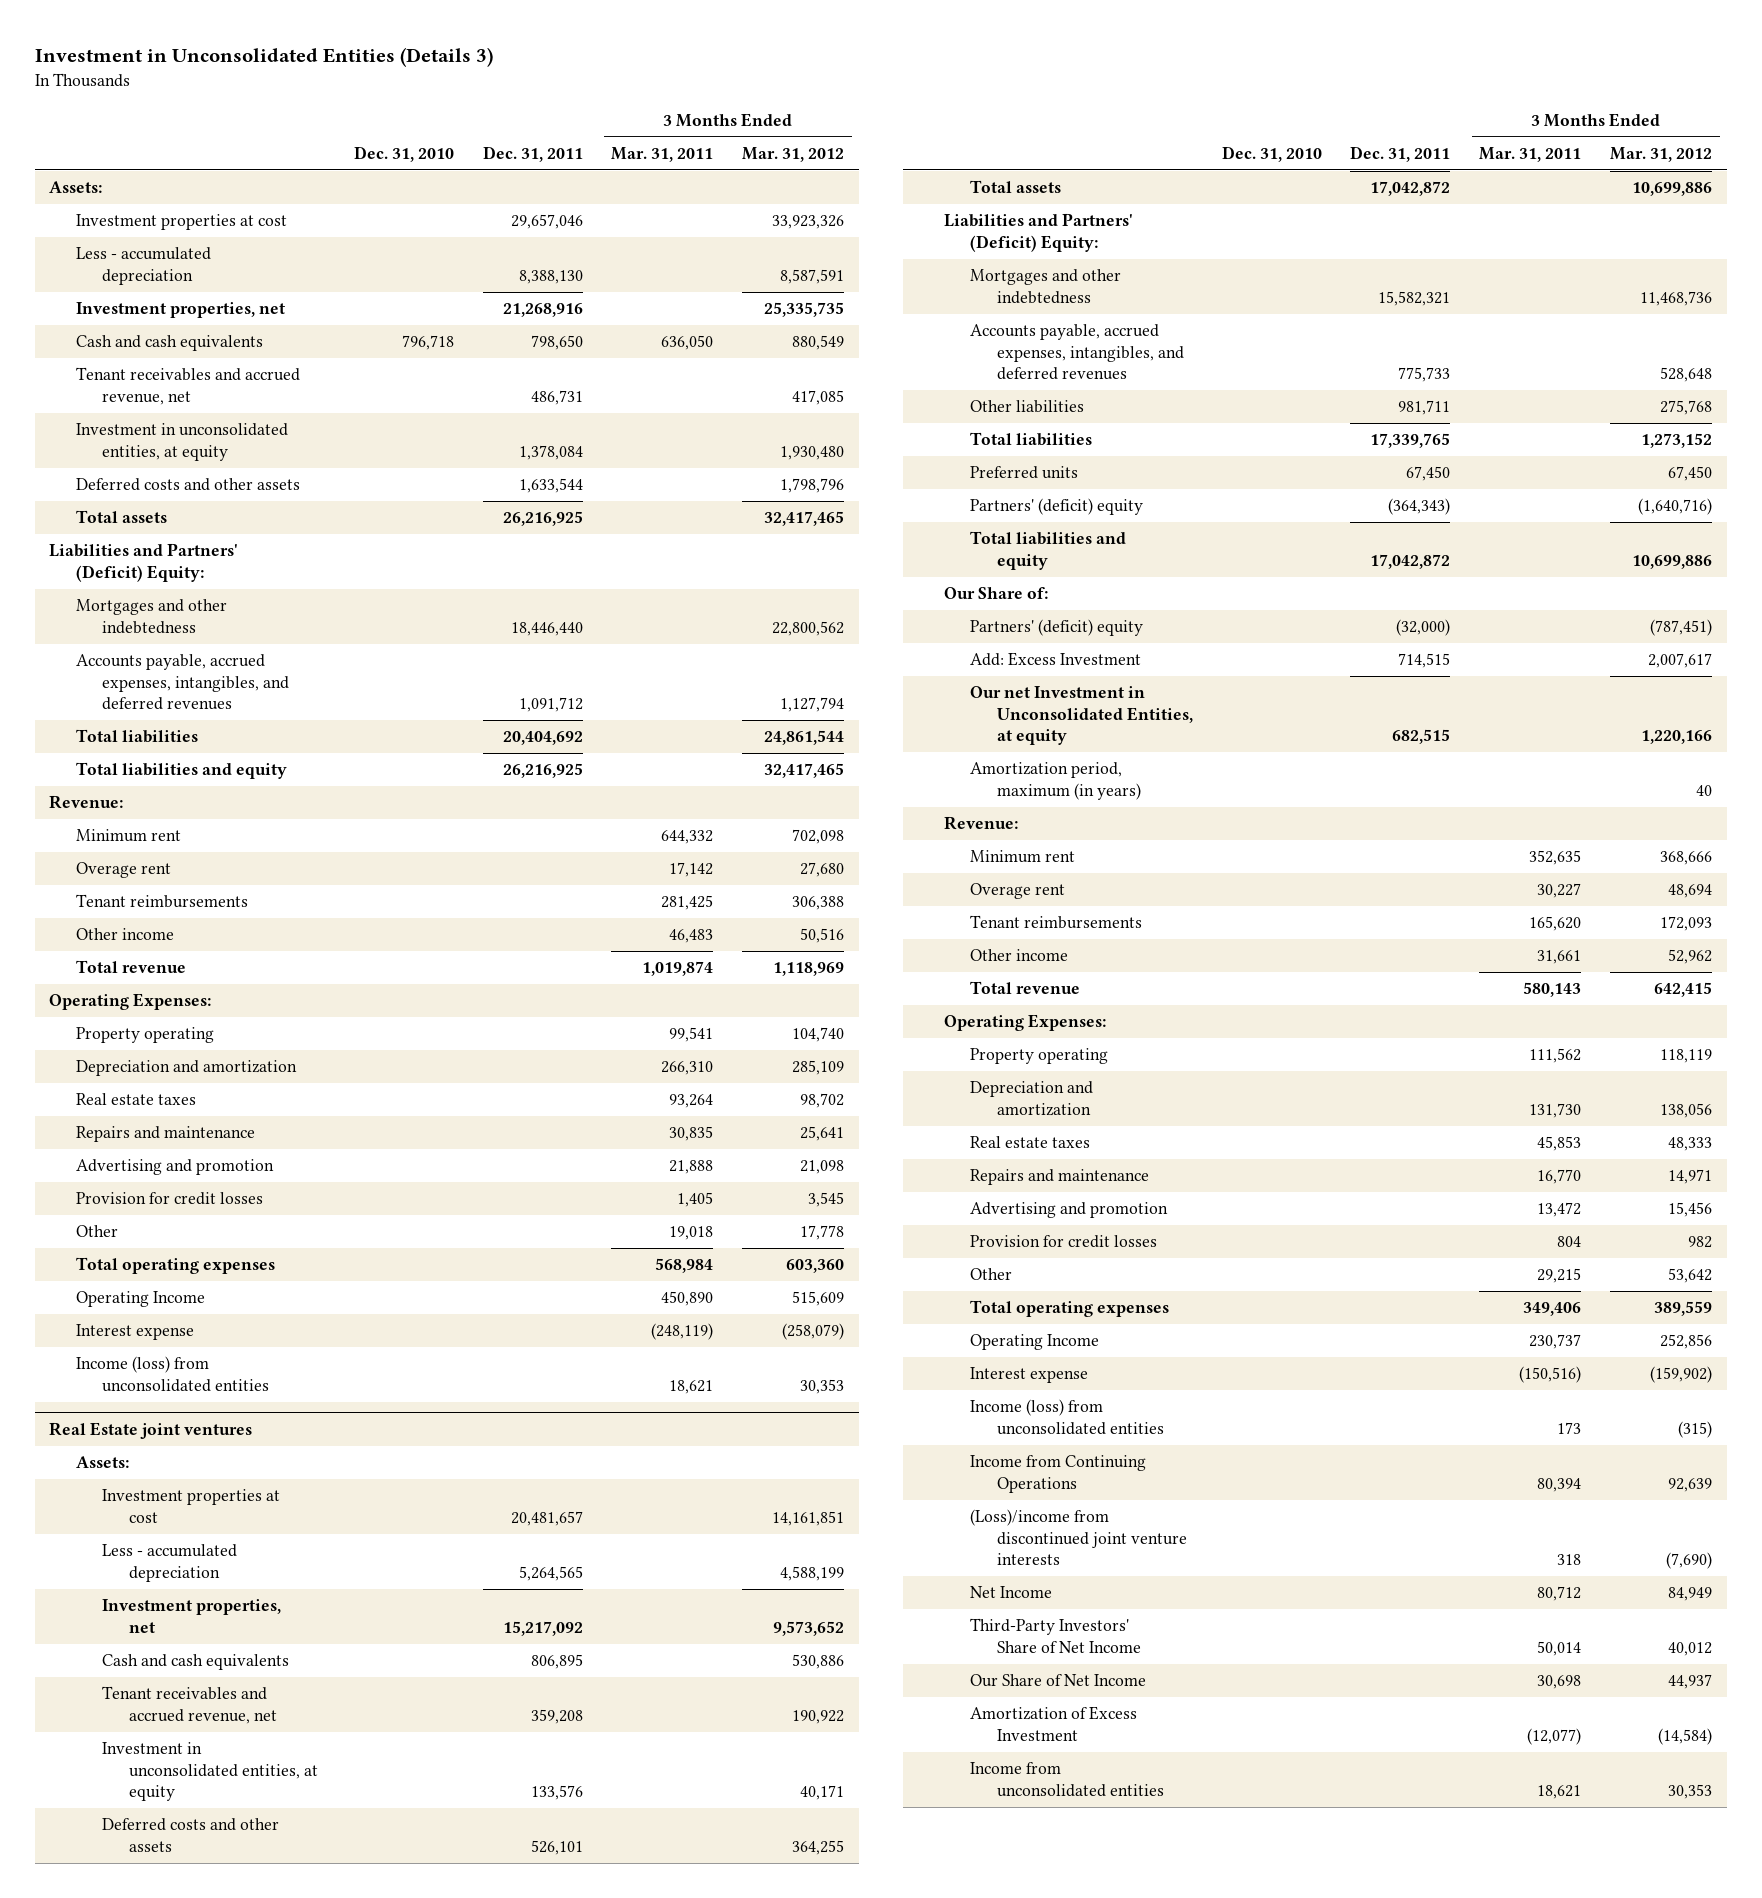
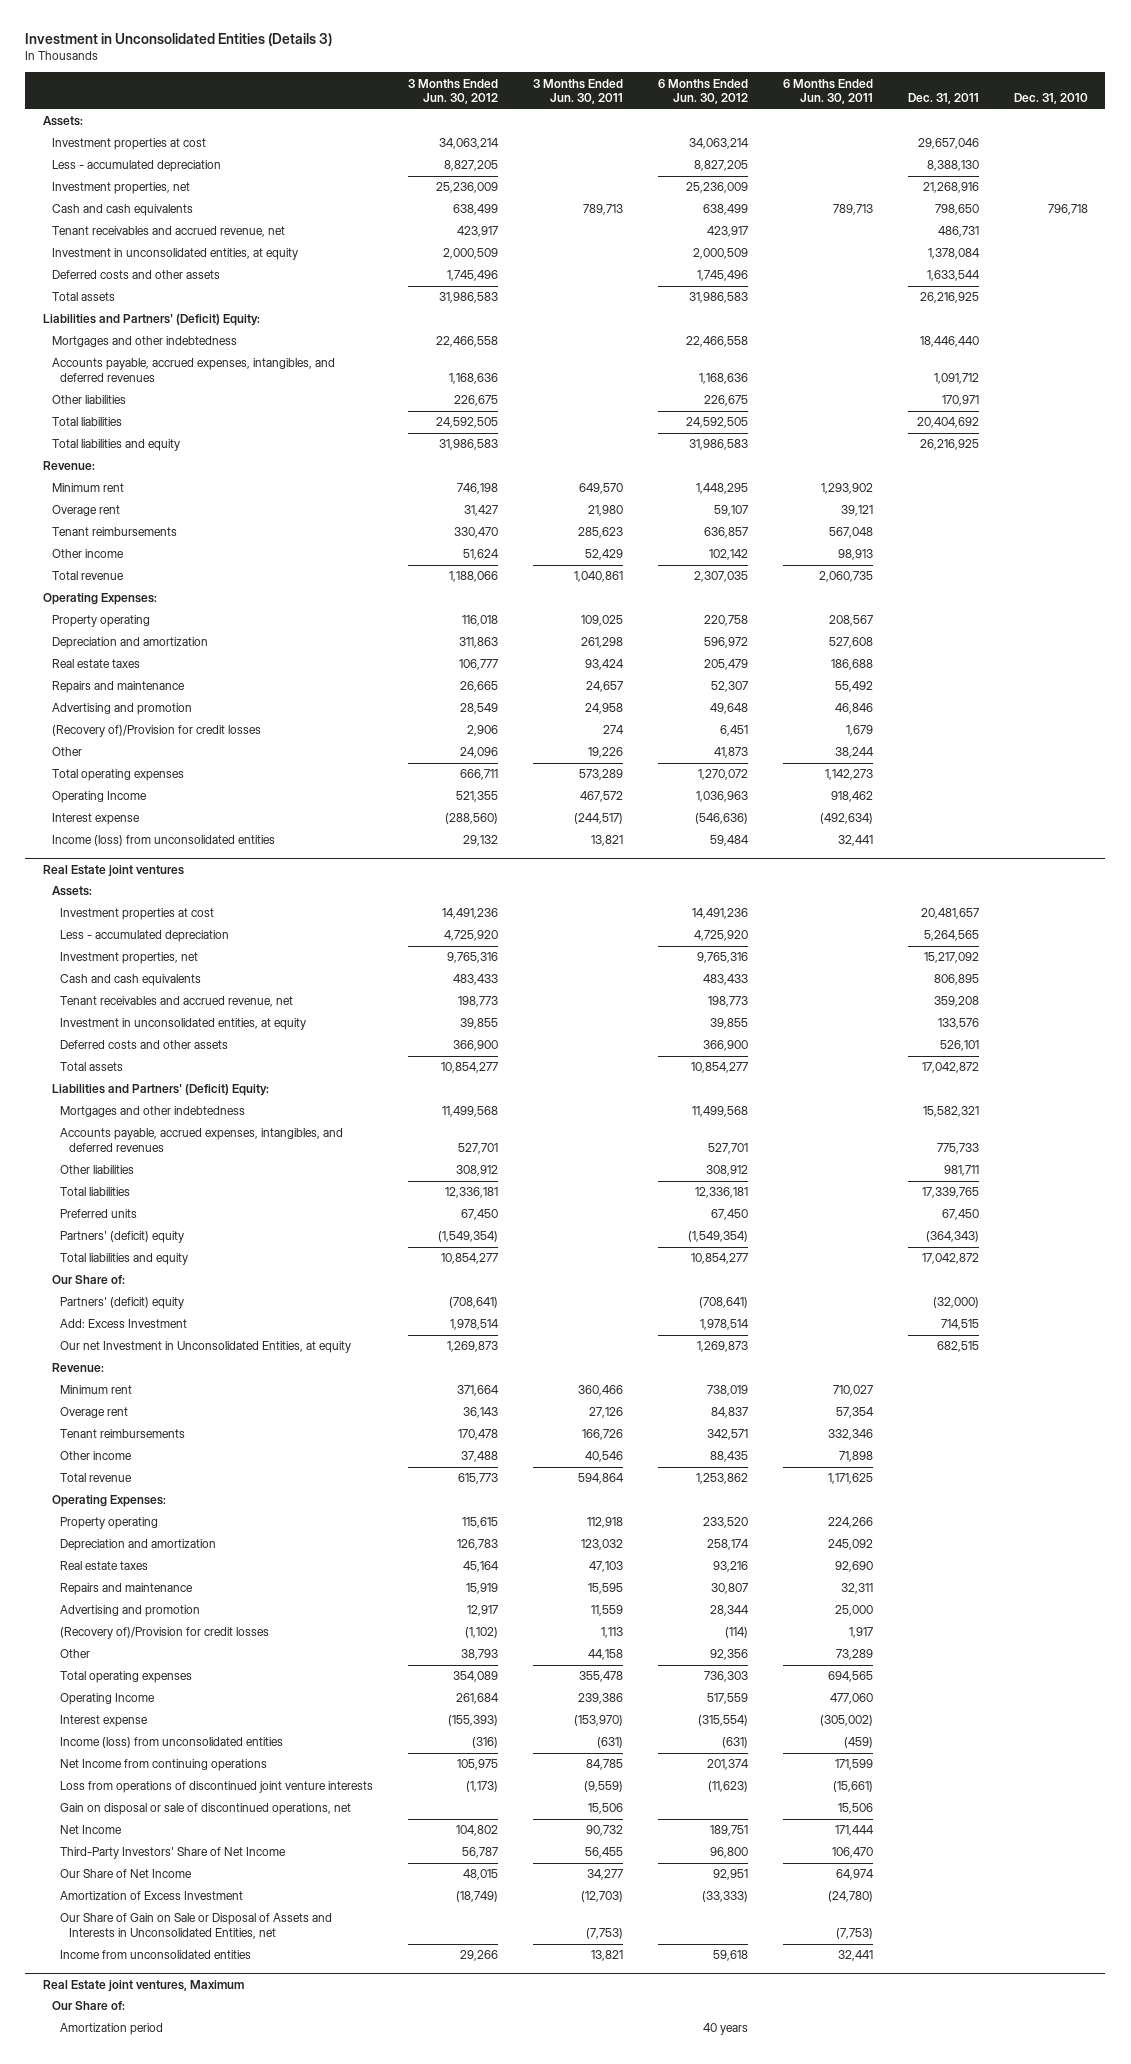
- | Dec. 31, 2010 | Dec. 31, 2011 | 3 Months Ended Mar. 31, 2011 | 3 Months Ended Mar. 31, 2012
+ | 3 Months Ended Jun. 30, 2012 | 3 Months Ended Jun. 30, 2011 | 6 Months Ended Jun. 30, 2012 | 6 Months Ended Jun. 30, 2011 | Dec. 31, 2011 | Dec. 31, 2010
+ Other liabilities | 226,675 | | 226,675 | | 170,971 |
- Provision for credit losses | | | 1,405 | 3,545
+ (Recovery of)/Provision for credit losses | 2,906 | 274 | 6,451 | 1,679 | |
@ Real Estate joint ventures
- Amortization period, maximum (in years) | | | | 40
- Provision for credit losses | | | 804 | 982
+ (Recovery of)/Provision for credit losses | (1,102) | 1,113 | (114) | 1,917 | |
- Income from Continuing Operations | | | 80,394 | 92,639
- (Loss)/income from discontinued joint venture interests | | | 318 | (7,690)
+ Net Income from continuing operations | 105,975 | 84,785 | 201,374 | 171,599 | |
+ Loss from operations of discontinued joint venture interests | (1,173) | (9,559) | (11,623) | (15,661) | |
+ Gain on disposal or sale of discontinued operations, net | | 15,506 | | 15,506 | |
+ Our Share of Gain on Sale or Disposal of Assets and Interests in Unconsolidated Entities, net | | (7,753) | | (7,753) | |
+ Real Estate joint ventures, Maximum
+ Our Share of:
+ Amortization period | | | 40 years | | |

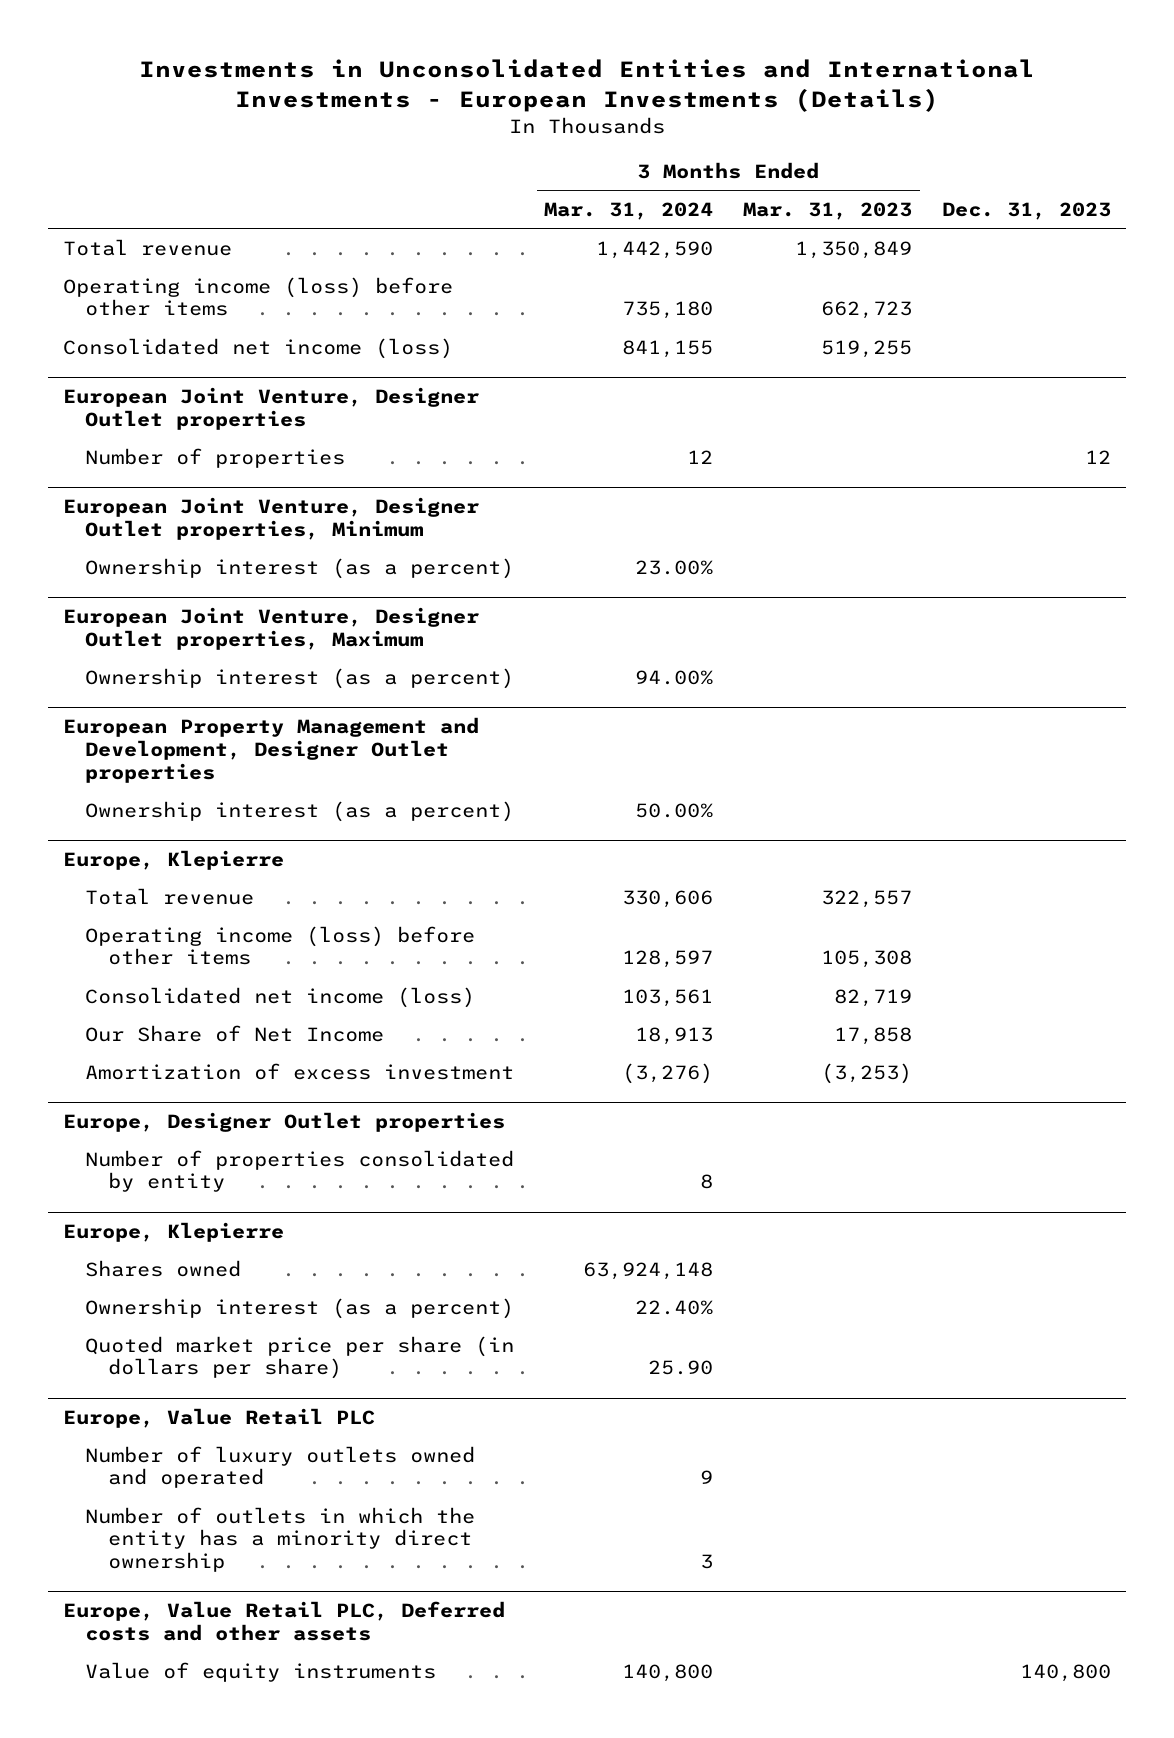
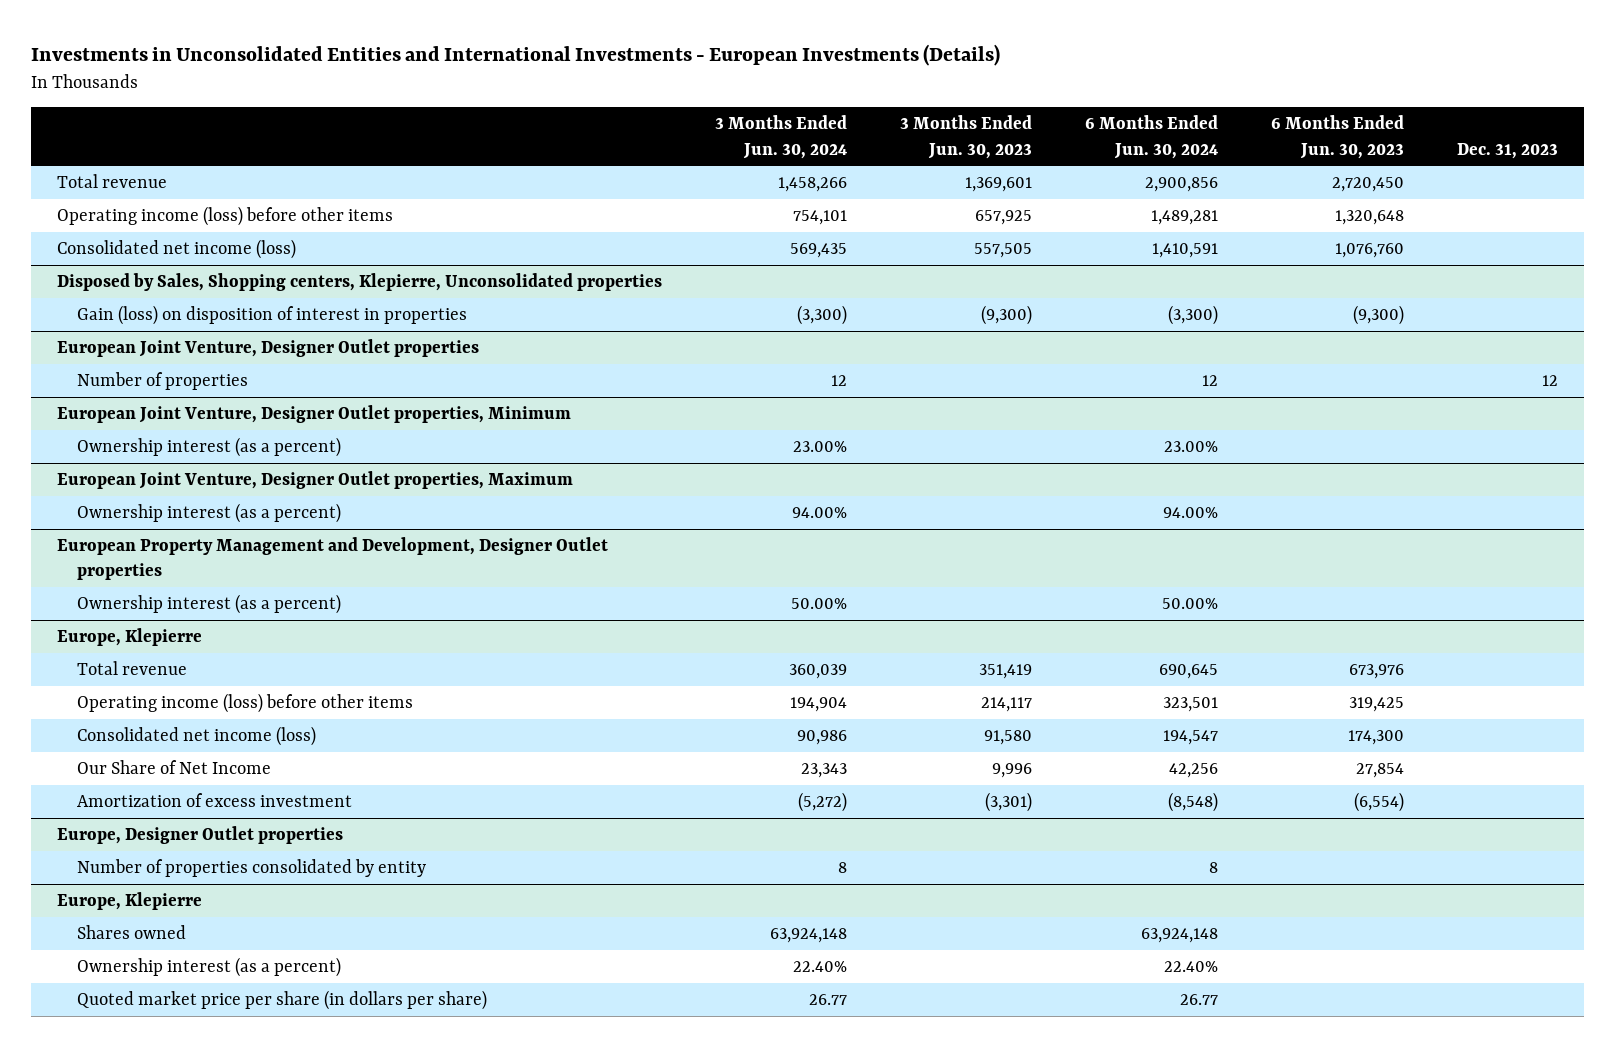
- | 3 Months Ended Mar. 31, 2024 | 3 Months Ended Mar. 31, 2023 | Dec. 31, 2023
+ | 3 Months Ended Jun. 30, 2024 | 3 Months Ended Jun. 30, 2023 | 6 Months Ended Jun. 30, 2024 | 6 Months Ended Jun. 30, 2023 | Dec. 31, 2023
+ Disposed by Sales, Shopping centers, Klepierre, Unconsolidated properties
+ Gain (loss) on disposition of interest in properties | (3,300) | (9,300) | (3,300) | (9,300) |
- Europe, Value Retail PLC
- Number of luxury outlets owned and operated | 9 | |
- Number of outlets in which the entity has a minority direct ownership | 3 | |
- Europe, Value Retail PLC, Deferred costs and other assets
- Value of equity instruments | 140,800 | | 140,800

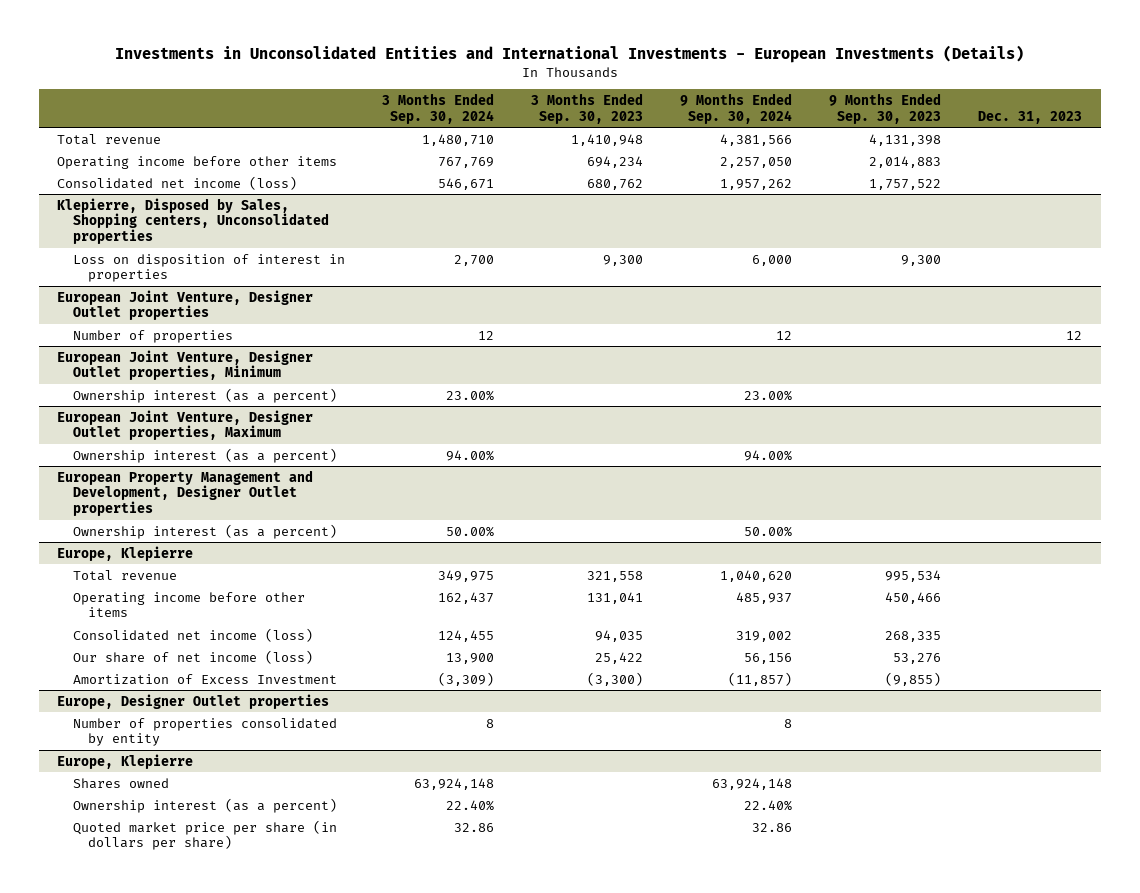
- | 3 Months Ended Jun. 30, 2024 | 3 Months Ended Jun. 30, 2023 | 6 Months Ended Jun. 30, 2024 | 6 Months Ended Jun. 30, 2023 | Dec. 31, 2023
+ | 3 Months Ended Sep. 30, 2024 | 3 Months Ended Sep. 30, 2023 | 9 Months Ended Sep. 30, 2024 | 9 Months Ended Sep. 30, 2023 | Dec. 31, 2023
- Operating income (loss) before other items | 754,101 | 657,925 | 1,489,281 | 1,320,648 |
+ Operating income before other items | 767,769 | 694,234 | 2,257,050 | 2,014,883 |
- Disposed by Sales, Shopping centers, Klepierre, Unconsolidated properties
- Gain (loss) on disposition of interest in properties | (3,300) | (9,300) | (3,300) | (9,300) |
+ Klepierre, Disposed by Sales, Shopping centers, Unconsolidated properties
+ Loss on disposition of interest in properties | 2,700 | 9,300 | 6,000 | 9,300 |
@ Europe, Klepierre
- Operating income (loss) before other items | 194,904 | 214,117 | 323,501 | 319,425 |
+ Operating income before other items | 162,437 | 131,041 | 485,937 | 450,466 |
- Our Share of Net Income | 23,343 | 9,996 | 42,256 | 27,854 |
- Amortization of excess investment | (5,272) | (3,301) | (8,548) | (6,554) |
+ Our share of net income (loss) | 13,900 | 25,422 | 56,156 | 53,276 |
+ Amortization of Excess Investment | (3,309) | (3,300) | (11,857) | (9,855) |

